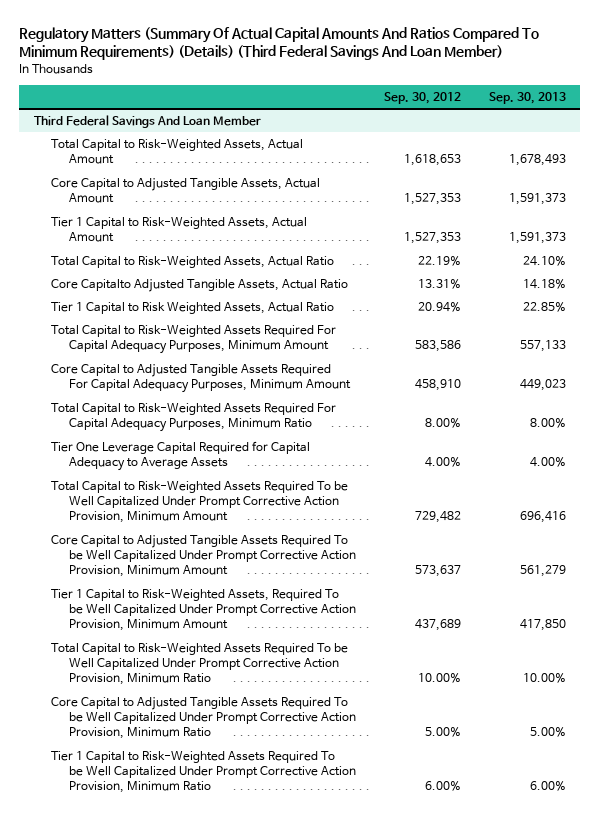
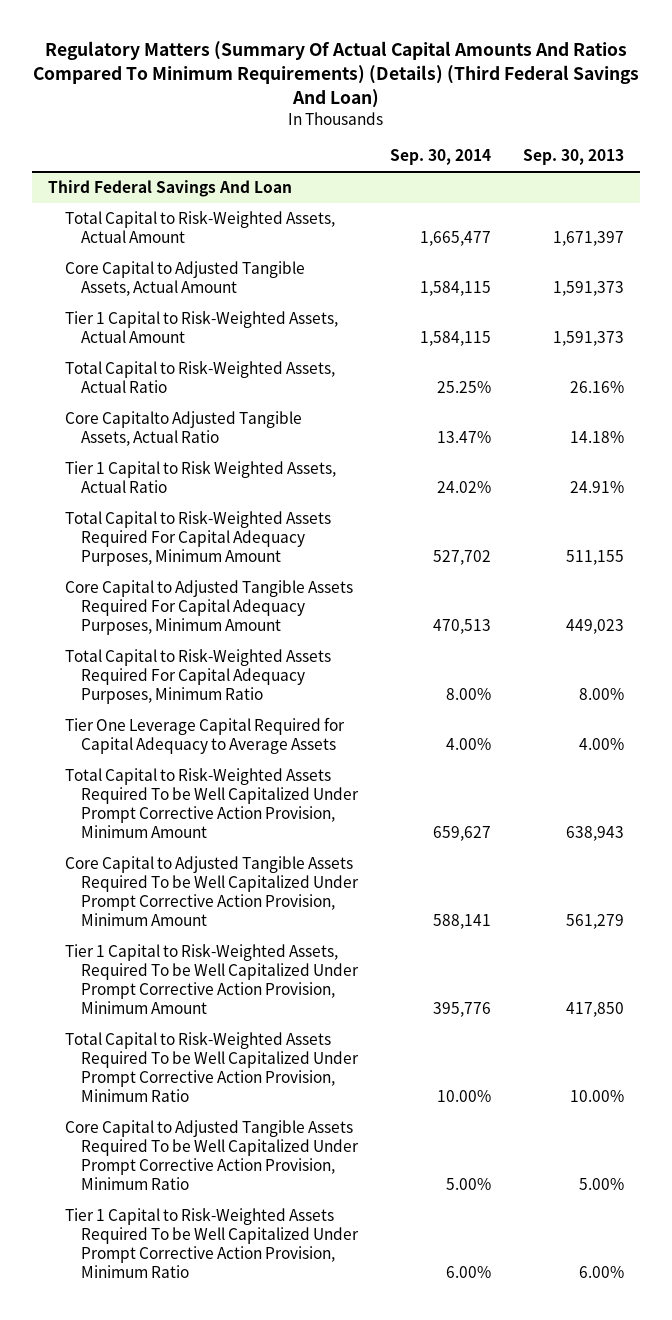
- Regulatory Matters (Summary Of Actual Capital Amounts And Ratios Compared To Minimum Requirements) (Details) (Third Federal Savings And Loan Member)
+ Regulatory Matters (Summary Of Actual Capital Amounts And Ratios Compared To Minimum Requirements) (Details) (Third Federal Savings And Loan)
- | Sep. 30, 2012 | Sep. 30, 2013
+ | Sep. 30, 2014 | Sep. 30, 2013
- Third Federal Savings And Loan Member
- Total Capital to Risk-Weighted Assets, Actual Amount | 1,618,653 | 1,678,493
+ Third Federal Savings And Loan
+ Total Capital to Risk-Weighted Assets, Actual Amount | 1,665,477 | 1,671,397
- Total Capital to Risk-Weighted Assets, Actual Ratio | 22.19% | 24.10%
+ Total Capital to Risk-Weighted Assets, Actual Ratio | 25.25% | 26.16%
- Tier 1 Capital to Risk Weighted Assets, Actual Ratio | 20.94% | 22.85%
- Total Capital to Risk-Weighted Assets Required For Capital Adequacy Purposes, Minimum Amount | 583,586 | 557,133
+ Tier 1 Capital to Risk Weighted Assets, Actual Ratio | 24.02% | 24.91%
+ Total Capital to Risk-Weighted Assets Required For Capital Adequacy Purposes, Minimum Amount | 527,702 | 511,155
- Total Capital to Risk-Weighted Assets Required To be Well Capitalized Under Prompt Corrective Action Provision, Minimum Amount | 729,482 | 696,416
+ Total Capital to Risk-Weighted Assets Required To be Well Capitalized Under Prompt Corrective Action Provision, Minimum Amount | 659,627 | 638,943

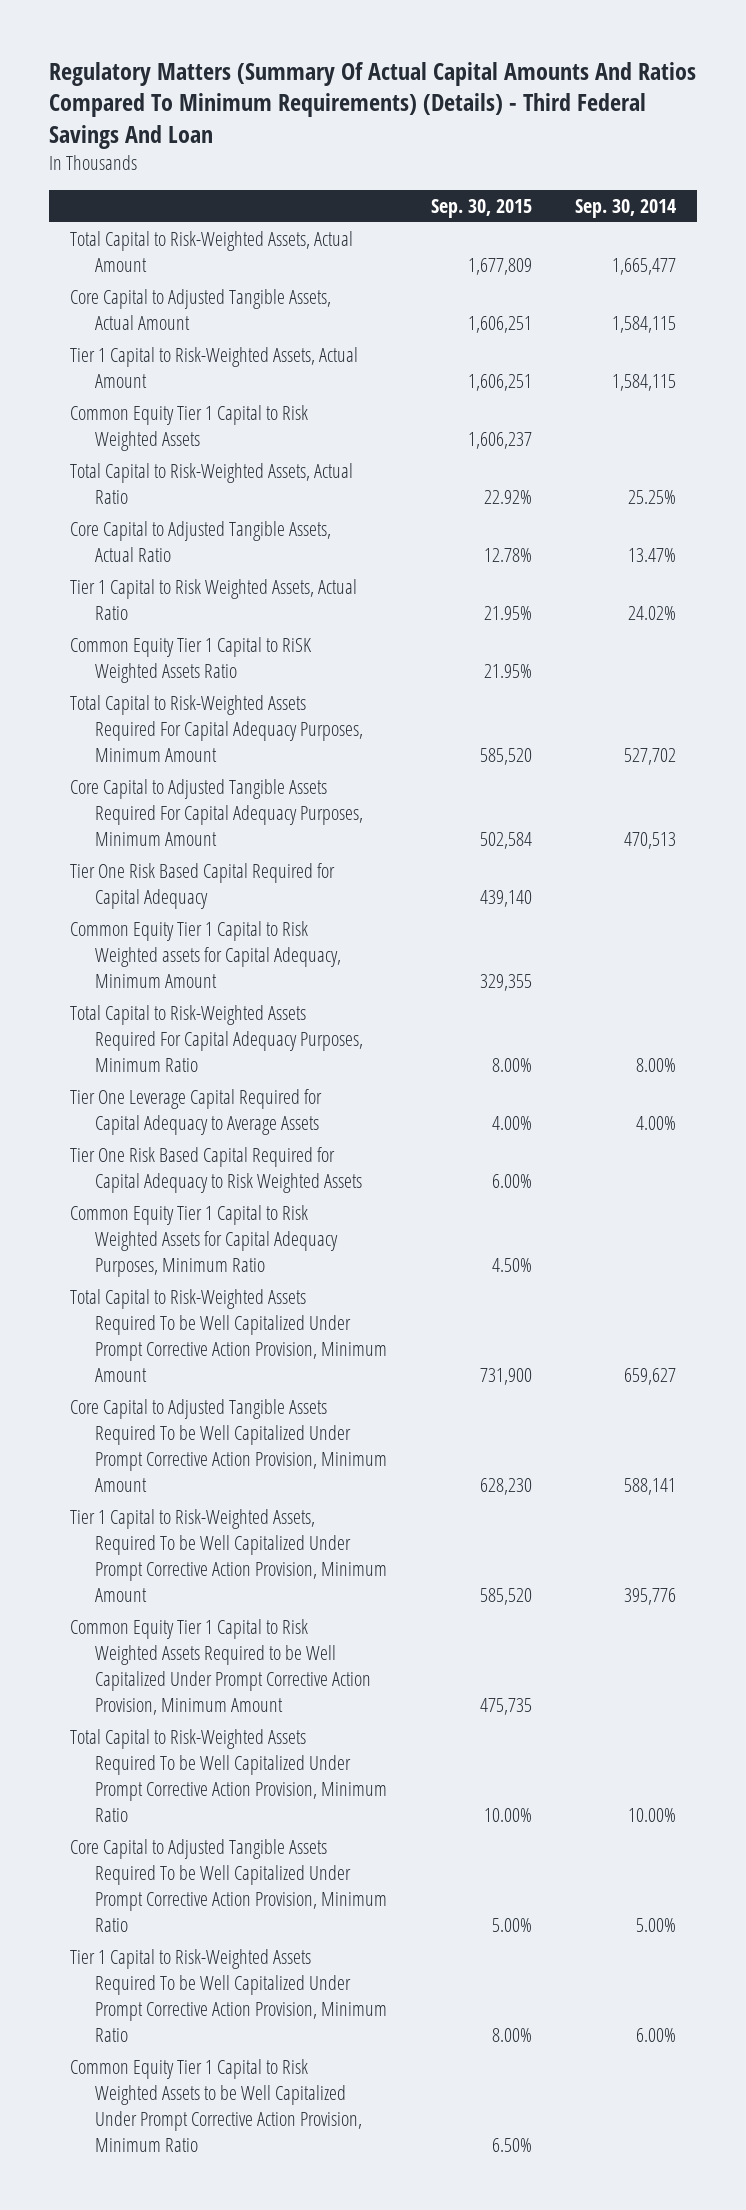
- Regulatory Matters (Summary Of Actual Capital Amounts And Ratios Compared To Minimum Requirements) (Details) (Third Federal Savings And Loan)
+ Regulatory Matters (Summary Of Actual Capital Amounts And Ratios Compared To Minimum Requirements) (Details) - Third Federal Savings And Loan
- | Sep. 30, 2014 | Sep. 30, 2013
+ | Sep. 30, 2015 | Sep. 30, 2014
- Third Federal Savings And Loan
+ Common Equity Tier 1 Capital to Risk Weighted Assets | 1,606,237 |
- Core Capitalto Adjusted Tangible Assets, Actual Ratio | 13.47% | 14.18%
+ Core Capital to Adjusted Tangible Assets, Actual Ratio | 12.78% | 13.47%
+ Common Equity Tier 1 Capital to RiSK Weighted Assets Ratio | 21.95% |
+ Tier One Risk Based Capital Required for Capital Adequacy | 439,140 |
+ Common Equity Tier 1 Capital to Risk Weighted assets for Capital Adequacy, Minimum Amount | 329,355 |
+ Tier One Risk Based Capital Required for Capital Adequacy to Risk Weighted Assets | 6.00% |
+ Common Equity Tier 1 Capital to Risk Weighted Assets for Capital Adequacy Purposes, Minimum Ratio | 4.50% |
+ Common Equity Tier 1 Capital to Risk Weighted Assets Required to be Well Capitalized Under Prompt Corrective Action Provision, Minimum Amount | 475,735 |
+ Common Equity Tier 1 Capital to Risk Weighted Assets to be Well Capitalized Under Prompt Corrective Action Provision, Minimum Ratio | 6.50% |

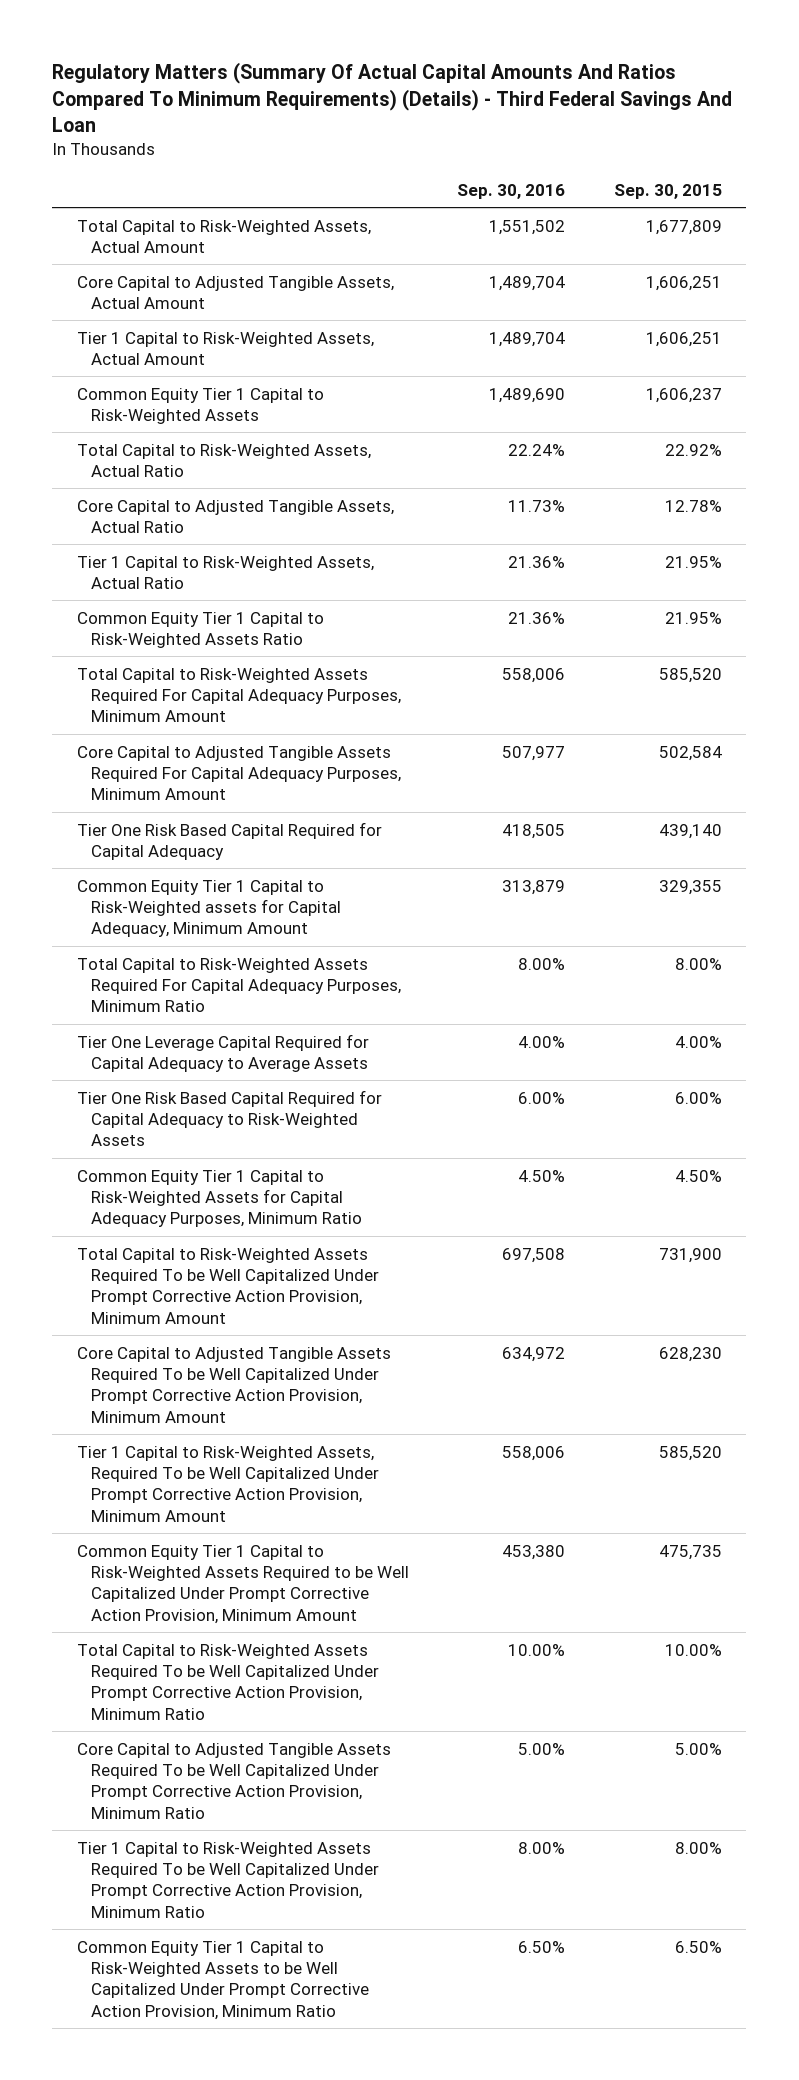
- | Sep. 30, 2015 | Sep. 30, 2014
+ | Sep. 30, 2016 | Sep. 30, 2015
- Common Equity Tier 1 Capital to Risk Weighted Assets | 1,606,237 |
+ Common Equity Tier 1 Capital to Risk-Weighted Assets | 1,489,690 | 1,606,237
- Tier 1 Capital to Risk Weighted Assets, Actual Ratio | 21.95% | 24.02%
- Common Equity Tier 1 Capital to RiSK Weighted Assets Ratio | 21.95% |
+ Tier 1 Capital to Risk-Weighted Assets, Actual Ratio | 21.36% | 21.95%
+ Common Equity Tier 1 Capital to Risk-Weighted Assets Ratio | 21.36% | 21.95%
- Common Equity Tier 1 Capital to Risk Weighted assets for Capital Adequacy, Minimum Amount | 329,355 |
+ Common Equity Tier 1 Capital to Risk-Weighted assets for Capital Adequacy, Minimum Amount | 313,879 | 329,355
- Tier One Risk Based Capital Required for Capital Adequacy to Risk Weighted Assets | 6.00% |
- Common Equity Tier 1 Capital to Risk Weighted Assets for Capital Adequacy Purposes, Minimum Ratio | 4.50% |
+ Tier One Risk Based Capital Required for Capital Adequacy to Risk-Weighted Assets | 6.00% | 6.00%
+ Common Equity Tier 1 Capital to Risk-Weighted Assets for Capital Adequacy Purposes, Minimum Ratio | 4.50% | 4.50%
- Common Equity Tier 1 Capital to Risk Weighted Assets Required to be Well Capitalized Under Prompt Corrective Action Provision, Minimum Amount | 475,735 |
+ Common Equity Tier 1 Capital to Risk-Weighted Assets Required to be Well Capitalized Under Prompt Corrective Action Provision, Minimum Amount | 453,380 | 475,735
- Common Equity Tier 1 Capital to Risk Weighted Assets to be Well Capitalized Under Prompt Corrective Action Provision, Minimum Ratio | 6.50% |
+ Common Equity Tier 1 Capital to Risk-Weighted Assets to be Well Capitalized Under Prompt Corrective Action Provision, Minimum Ratio | 6.50% | 6.50%

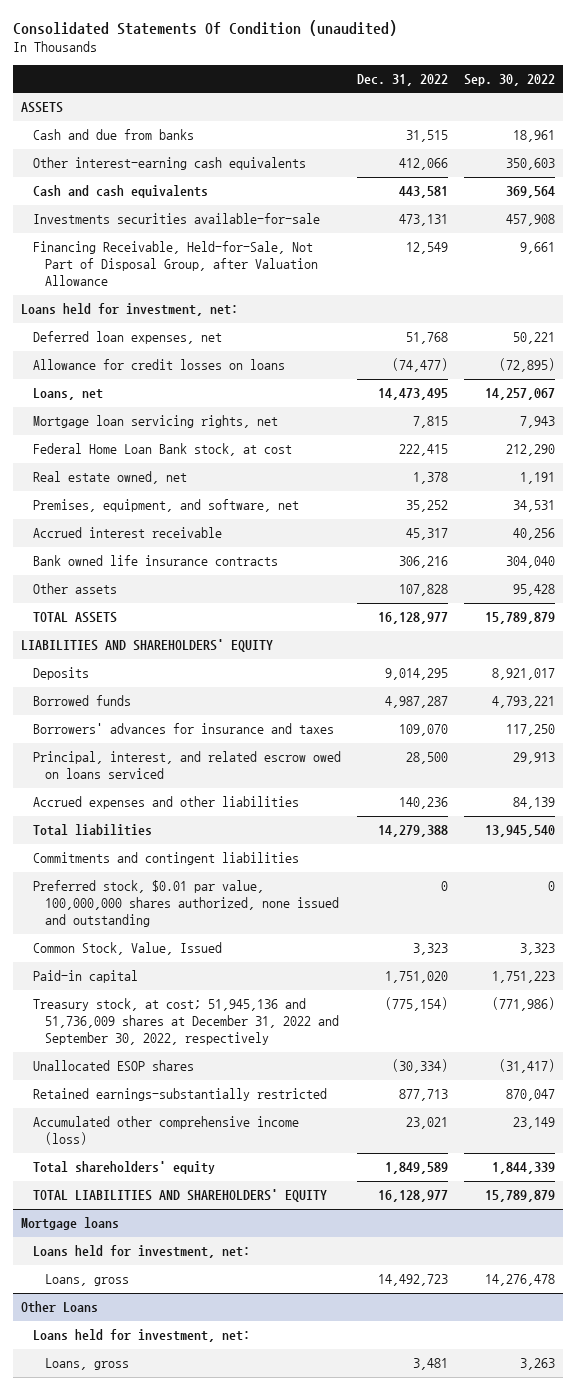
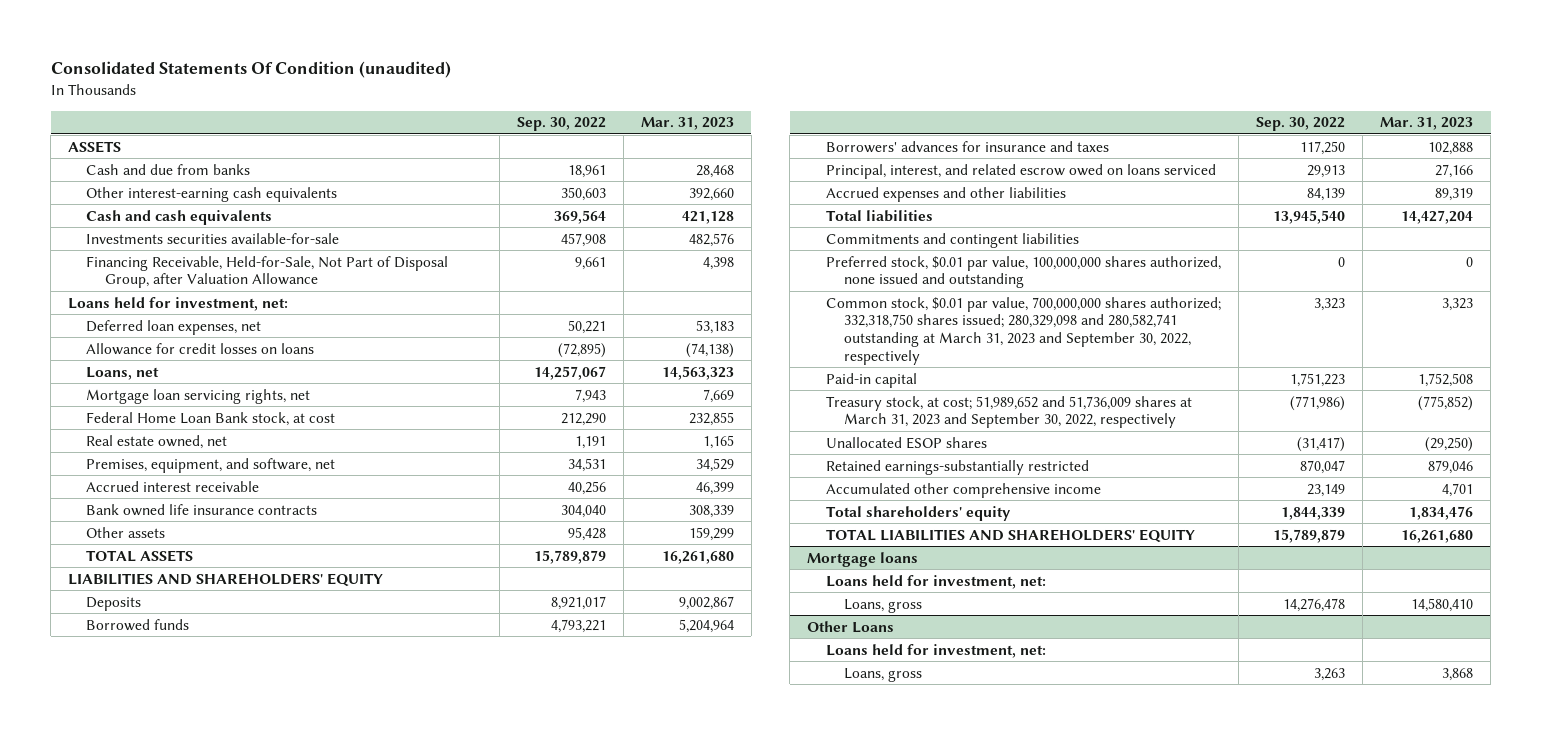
- | Dec. 31, 2022 | Sep. 30, 2022
+ | Sep. 30, 2022 | Mar. 31, 2023
- Common Stock, Value, Issued | 3,323 | 3,323
+ Common stock, $0.01 par value, 700,000,000 shares authorized; 332,318,750 shares issued; 280,329,098 and 280,582,741 outstanding at March 31, 2023 and September 30, 2022, respectively | 3,323 | 3,323
- Treasury stock, at cost; 51,945,136 and 51,736,009 shares at December 31, 2022 and September 30, 2022, respectively | (775,154) | (771,986)
+ Treasury stock, at cost; 51,989,652 and 51,736,009 shares at March 31, 2023 and September 30, 2022, respectively | (771,986) | (775,852)
- Accumulated other comprehensive income (loss) | 23,021 | 23,149
+ Accumulated other comprehensive income | 23,149 | 4,701

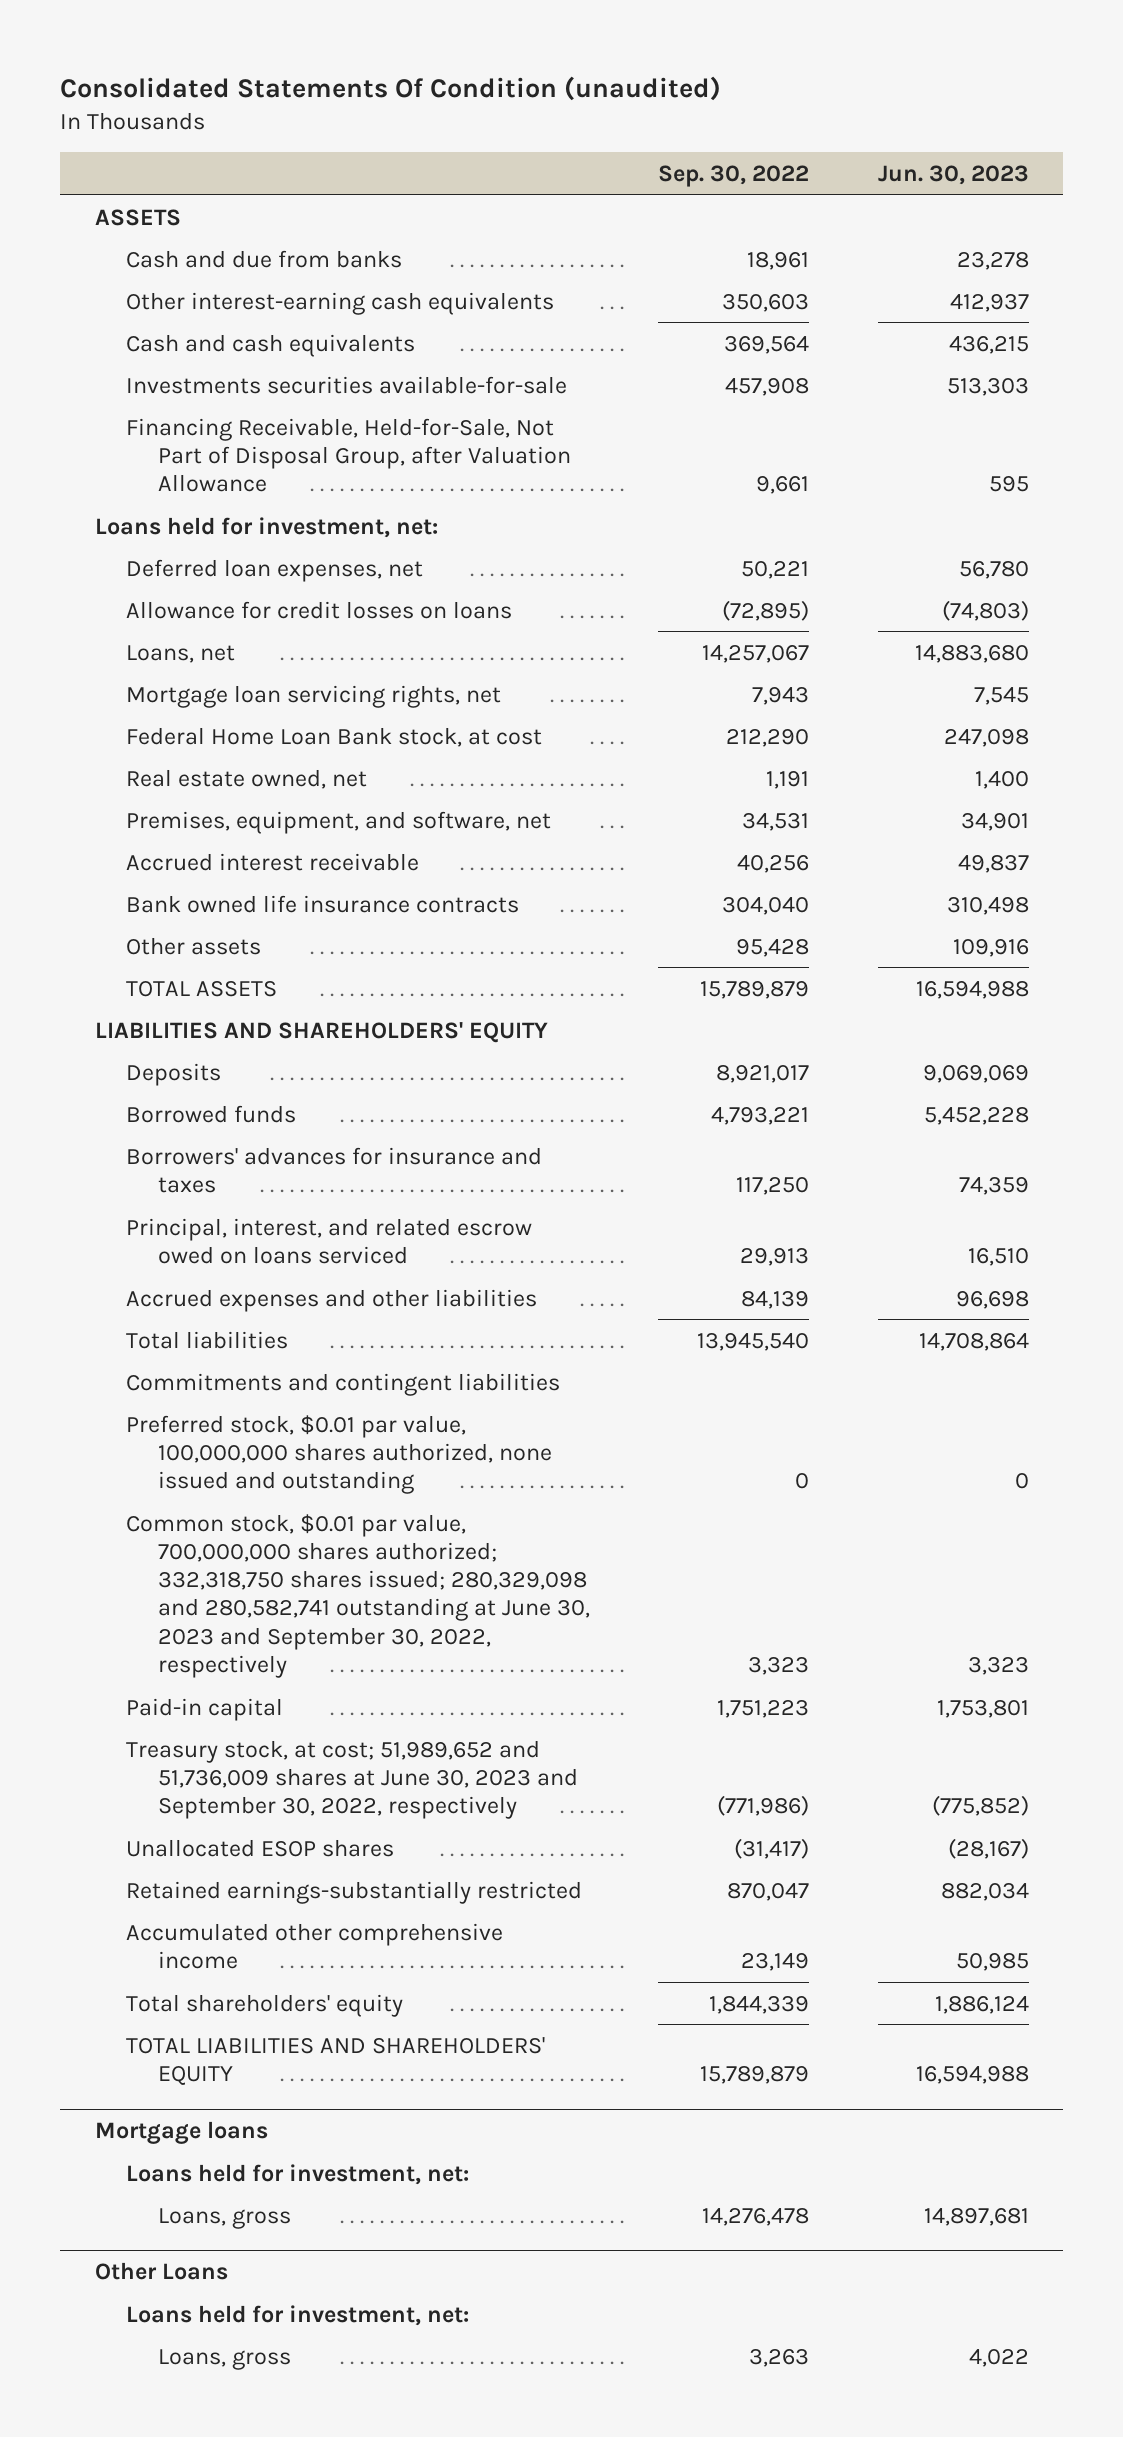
- | Sep. 30, 2022 | Mar. 31, 2023
+ | Sep. 30, 2022 | Jun. 30, 2023
- Common stock, $0.01 par value, 700,000,000 shares authorized; 332,318,750 shares issued; 280,329,098 and 280,582,741 outstanding at March 31, 2023 and September 30, 2022, respectively | 3,323 | 3,323
+ Common stock, $0.01 par value, 700,000,000 shares authorized; 332,318,750 shares issued; 280,329,098 and 280,582,741 outstanding at June 30, 2023 and September 30, 2022, respectively | 3,323 | 3,323
- Treasury stock, at cost; 51,989,652 and 51,736,009 shares at March 31, 2023 and September 30, 2022, respectively | (771,986) | (775,852)
+ Treasury stock, at cost; 51,989,652 and 51,736,009 shares at June 30, 2023 and September 30, 2022, respectively | (771,986) | (775,852)

